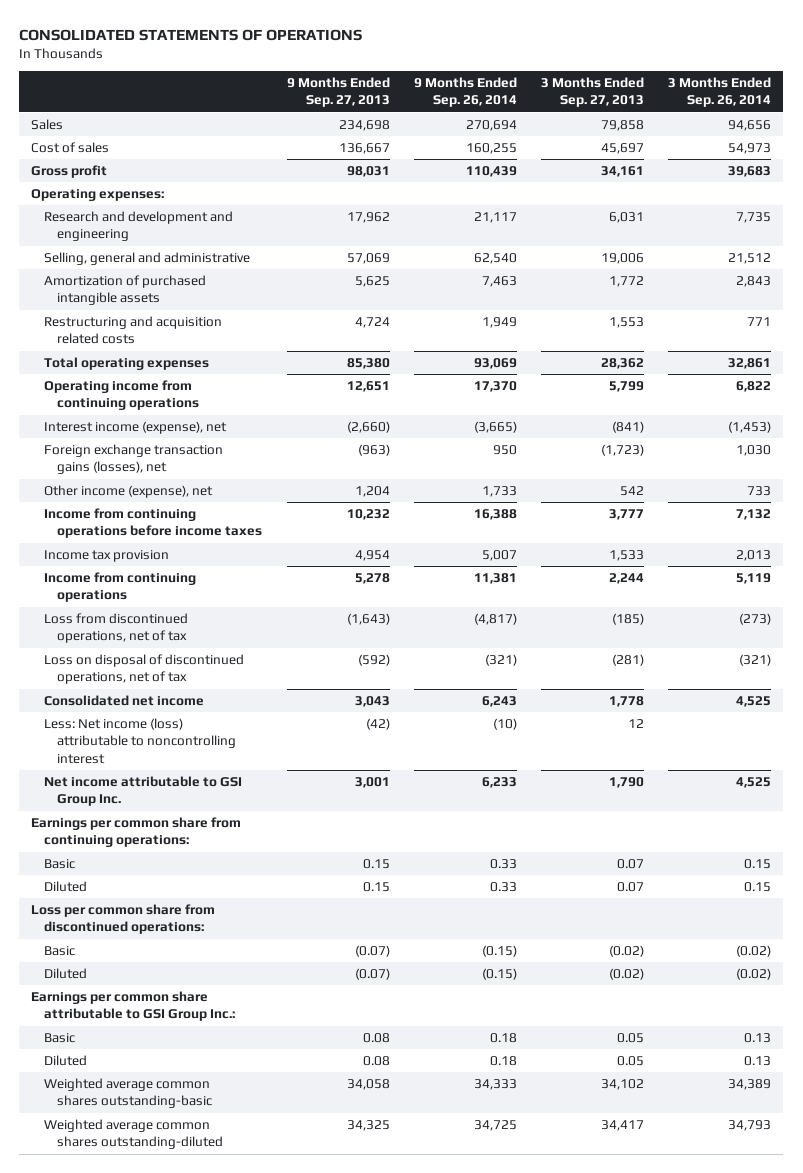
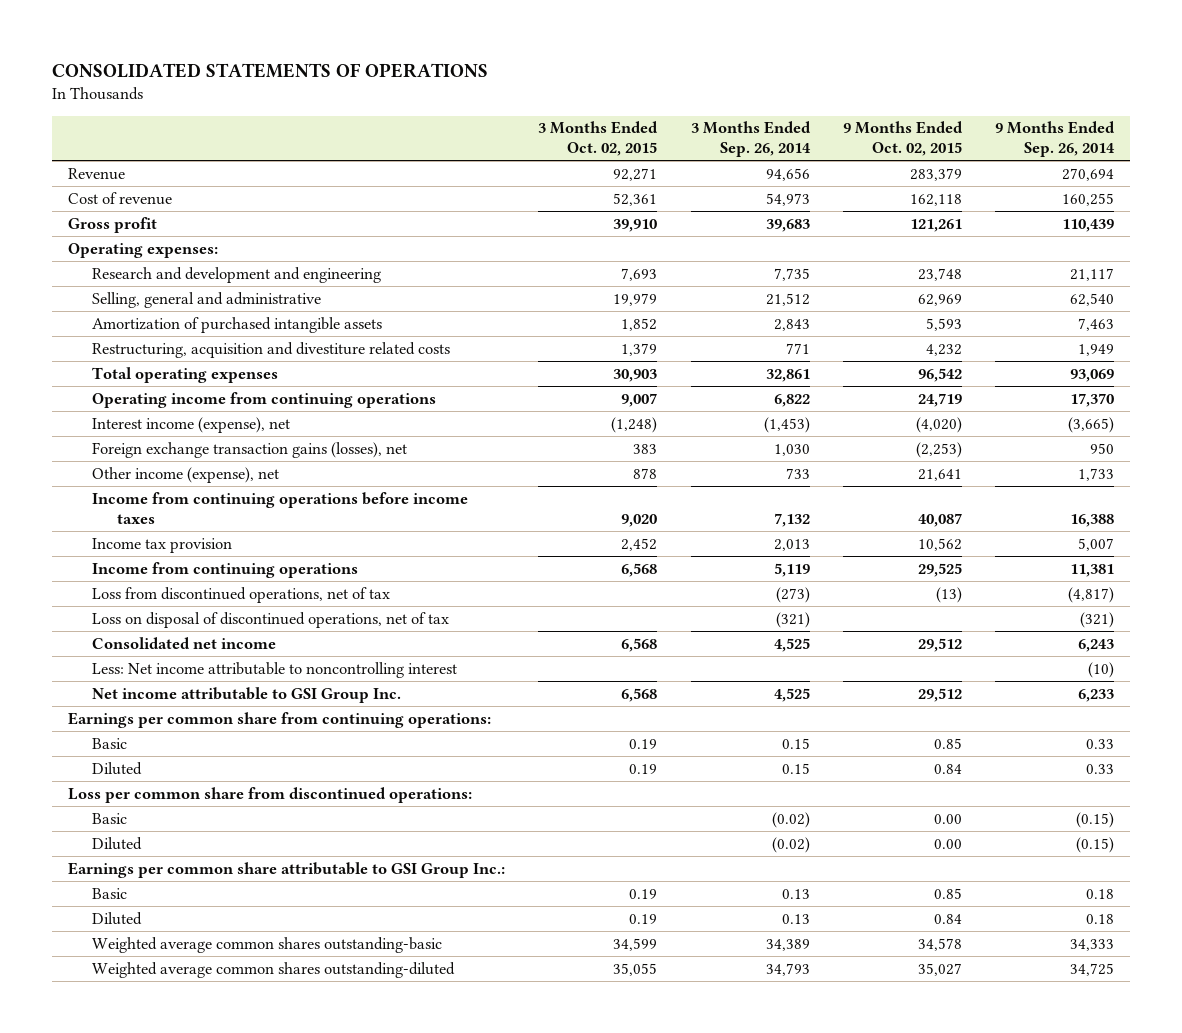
- | 9 Months Ended Sep. 27, 2013 | 9 Months Ended Sep. 26, 2014 | 3 Months Ended Sep. 27, 2013 | 3 Months Ended Sep. 26, 2014
+ | 3 Months Ended Oct. 02, 2015 | 3 Months Ended Sep. 26, 2014 | 9 Months Ended Oct. 02, 2015 | 9 Months Ended Sep. 26, 2014
- Sales | 234,698 | 270,694 | 79,858 | 94,656
- Cost of sales | 136,667 | 160,255 | 45,697 | 54,973
+ Revenue | 92,271 | 94,656 | 283,379 | 270,694
+ Cost of revenue | 52,361 | 54,973 | 162,118 | 160,255
- Restructuring and acquisition related costs | 4,724 | 1,949 | 1,553 | 771
+ Restructuring, acquisition and divestiture related costs | 1,379 | 771 | 4,232 | 1,949
- Less: Net income (loss) attributable to noncontrolling interest | (42) | (10) | 12 |
+ Less: Net income attributable to noncontrolling interest | | | | (10)

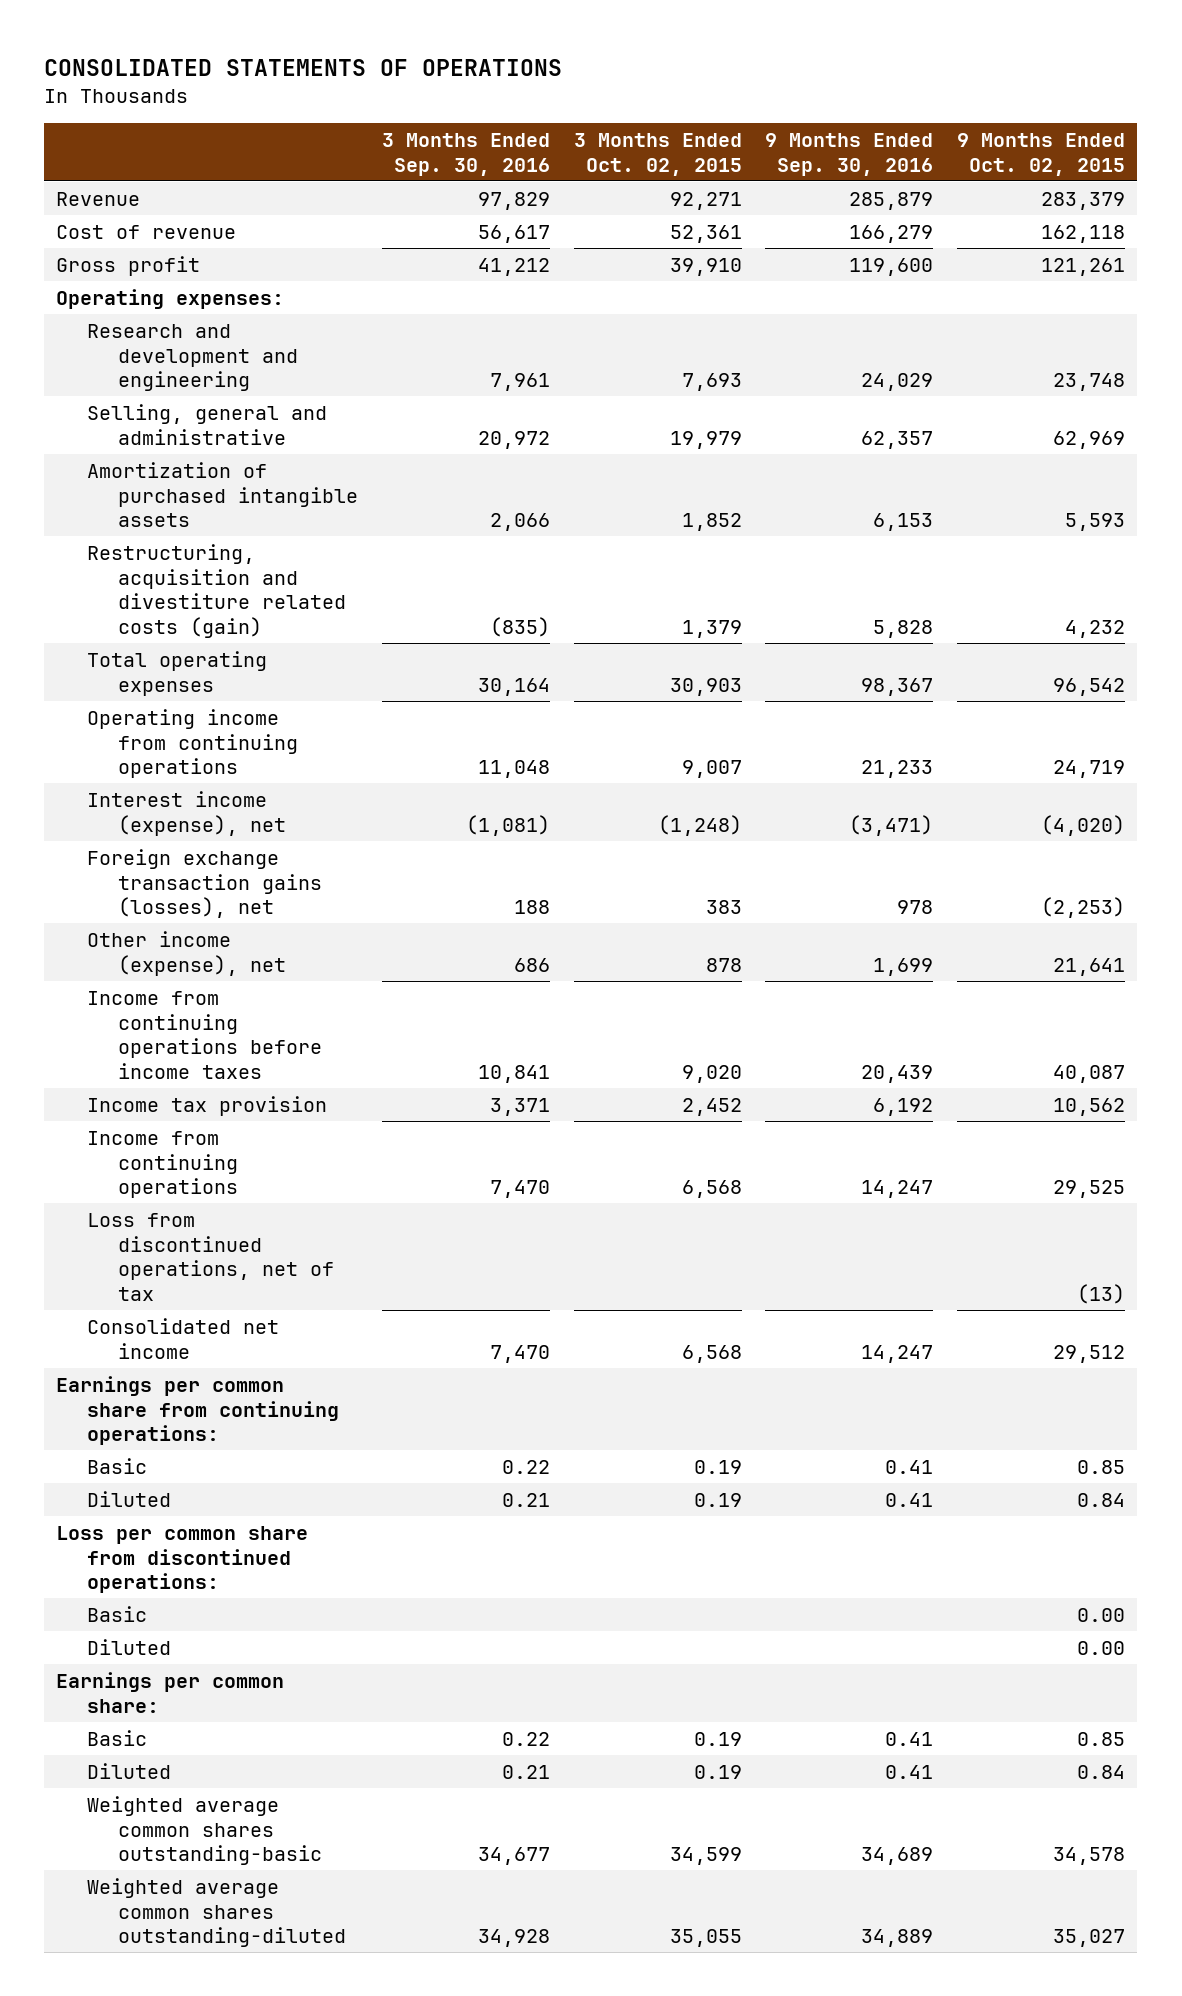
- | 3 Months Ended Oct. 02, 2015 | 3 Months Ended Sep. 26, 2014 | 9 Months Ended Oct. 02, 2015 | 9 Months Ended Sep. 26, 2014
+ | 3 Months Ended Sep. 30, 2016 | 3 Months Ended Oct. 02, 2015 | 9 Months Ended Sep. 30, 2016 | 9 Months Ended Oct. 02, 2015
- Restructuring, acquisition and divestiture related costs | 1,379 | 771 | 4,232 | 1,949
+ Restructuring, acquisition and divestiture related costs (gain) | (835) | 1,379 | 5,828 | 4,232
- Loss on disposal of discontinued operations, net of tax | | (321) | | (321)
- Less: Net income attributable to noncontrolling interest | | | | (10)
- Net income attributable to GSI Group Inc. | 6,568 | 4,525 | 29,512 | 6,233
- Earnings per common share attributable to GSI Group Inc.:
+ Earnings per common share:

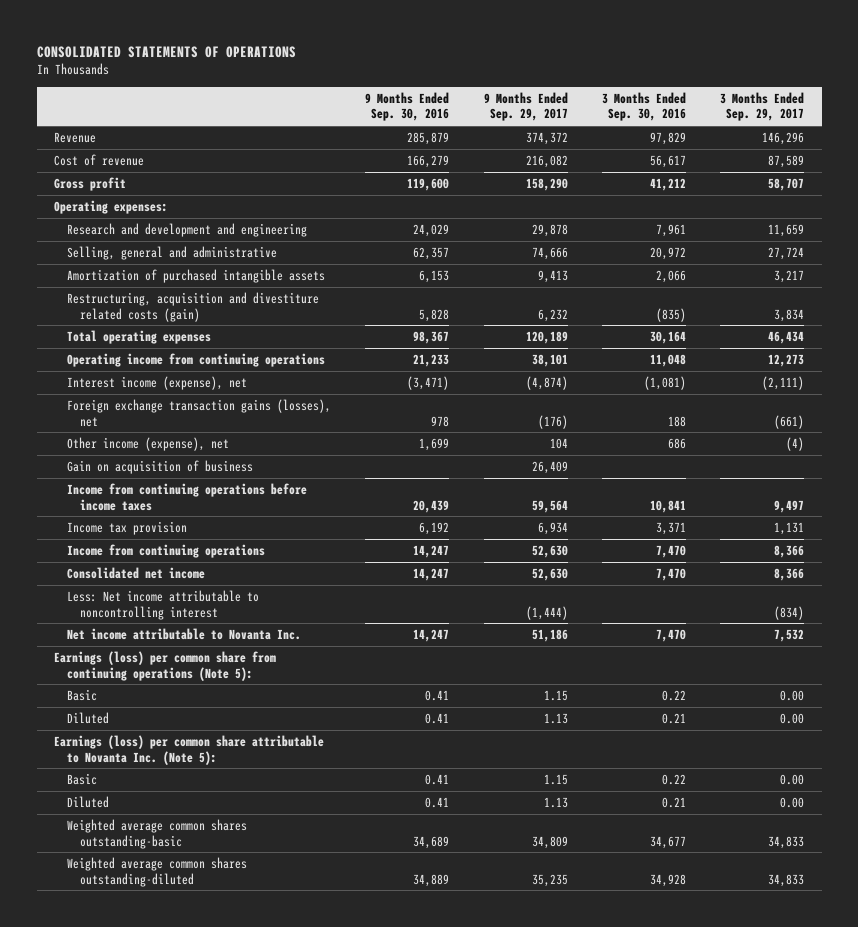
- | 3 Months Ended Sep. 30, 2016 | 3 Months Ended Oct. 02, 2015 | 9 Months Ended Sep. 30, 2016 | 9 Months Ended Oct. 02, 2015
+ | 9 Months Ended Sep. 30, 2016 | 9 Months Ended Sep. 29, 2017 | 3 Months Ended Sep. 30, 2016 | 3 Months Ended Sep. 29, 2017
+ Gain on acquisition of business | | 26,409 | |
- Loss from discontinued operations, net of tax | | | | (13)
- Earnings per common share from continuing operations:
+ Less: Net income attributable to noncontrolling interest | | (1,444) | | (834)
+ Net income attributable to Novanta Inc. | 14,247 | 51,186 | 7,470 | 7,532
+ Earnings (loss) per common share from continuing operations (Note 5):
- Loss per common share from discontinued operations:
- Basic | | | | 0.00
- Diluted | | | | 0.00
- Earnings per common share:
+ Earnings (loss) per common share attributable to Novanta Inc. (Note 5):

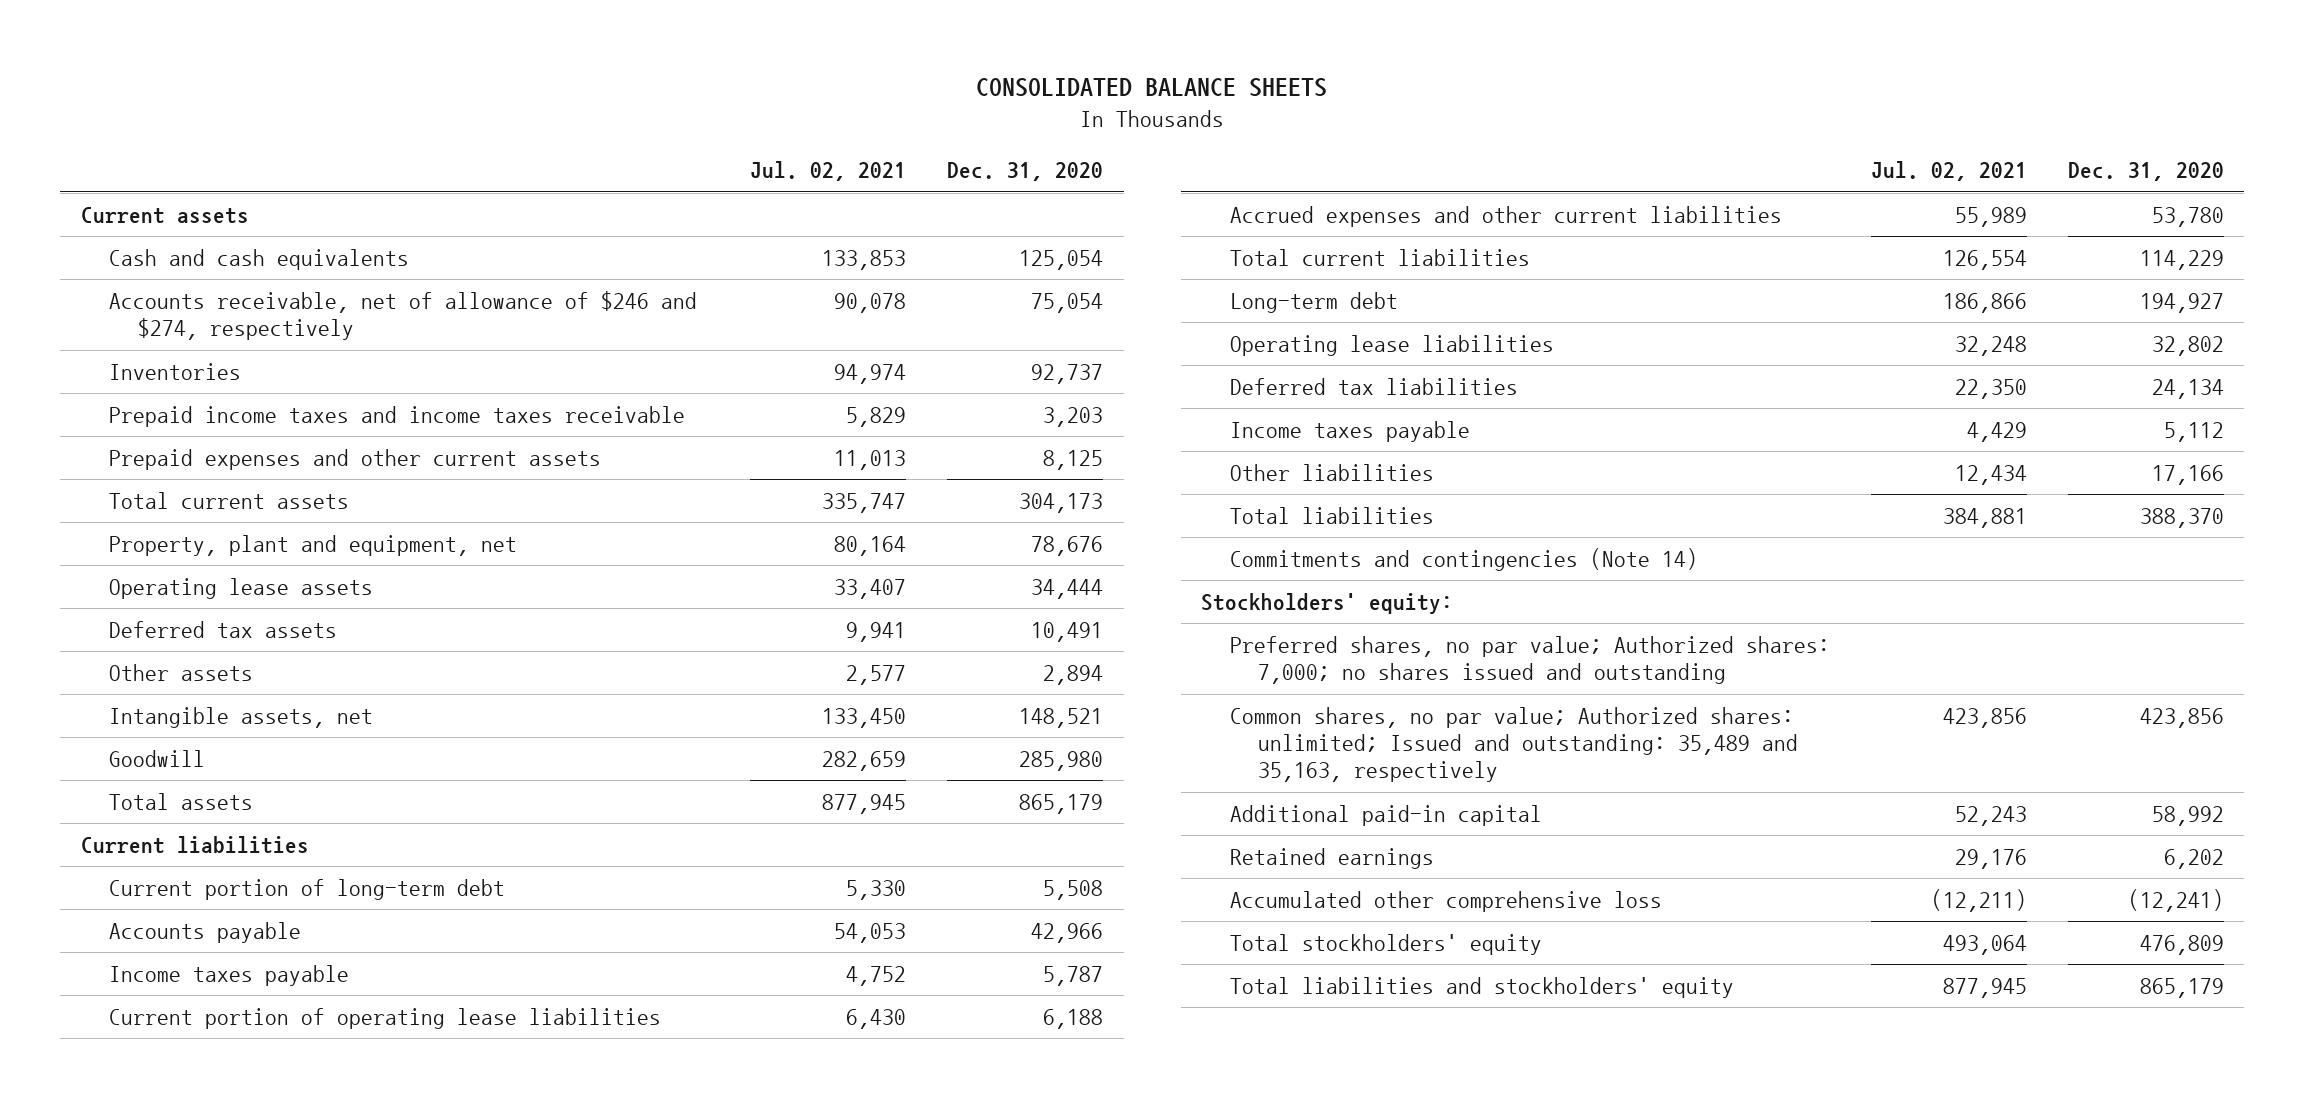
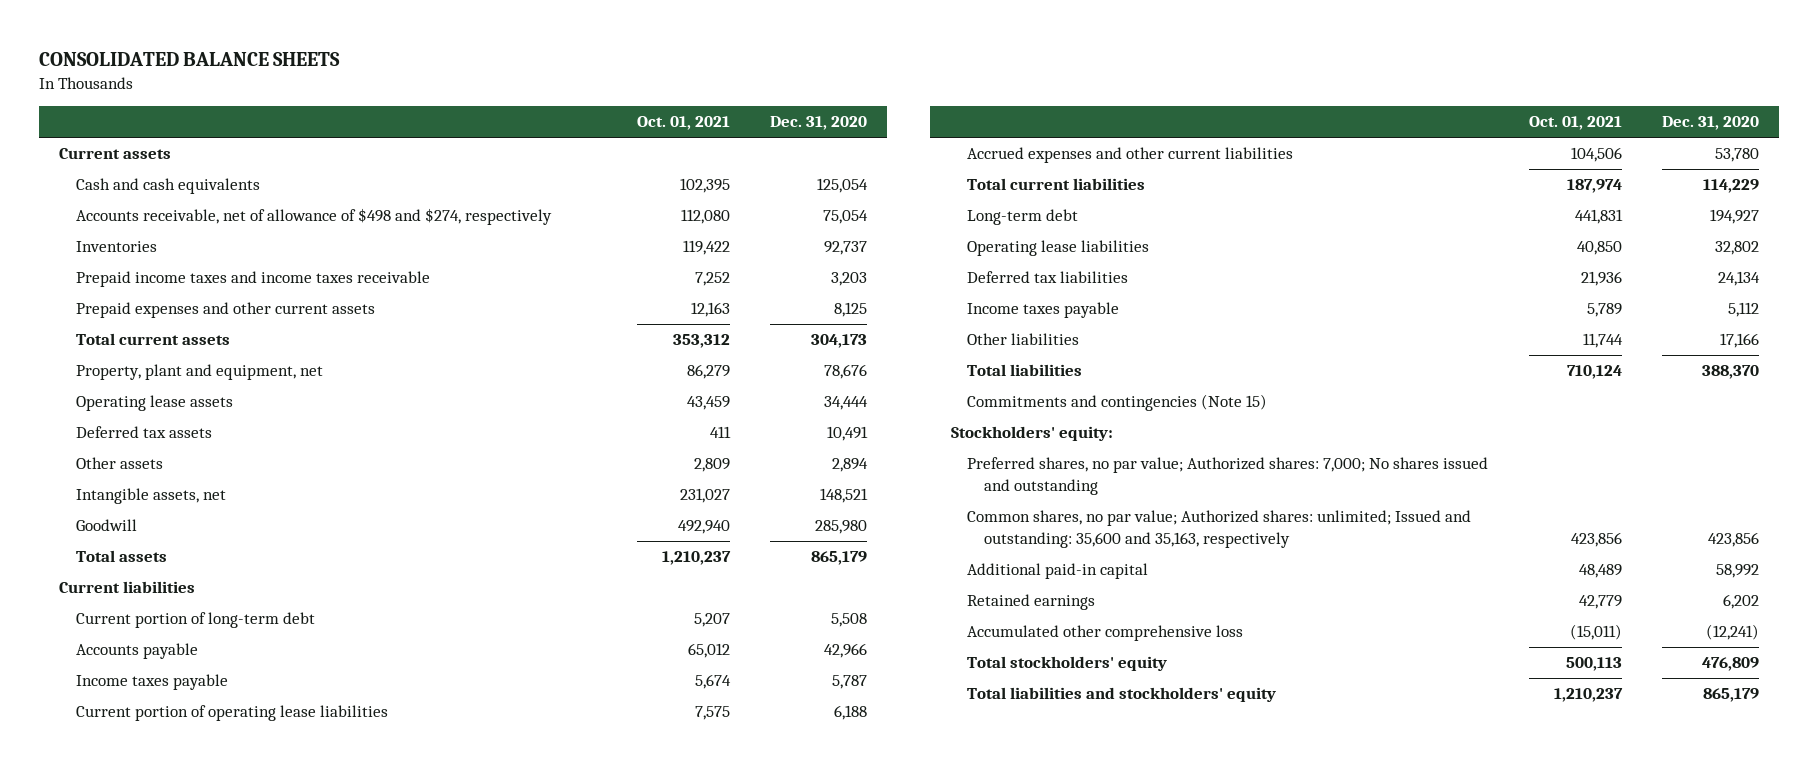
- | Jul. 02, 2021 | Dec. 31, 2020
+ | Oct. 01, 2021 | Dec. 31, 2020
- Accounts receivable, net of allowance of $246 and $274, respectively | 90,078 | 75,054
+ Accounts receivable, net of allowance of $498 and $274, respectively | 112,080 | 75,054
- Commitments and contingencies (Note 14)
+ Commitments and contingencies (Note 15)
- Preferred shares, no par value; Authorized shares: 7,000; no shares issued and outstanding
- Common shares, no par value; Authorized shares: unlimited; Issued and outstanding: 35,489 and 35,163, respectively | 423,856 | 423,856
+ Preferred shares, no par value; Authorized shares: 7,000; No shares issued and outstanding
+ Common shares, no par value; Authorized shares: unlimited; Issued and outstanding: 35,600 and 35,163, respectively | 423,856 | 423,856

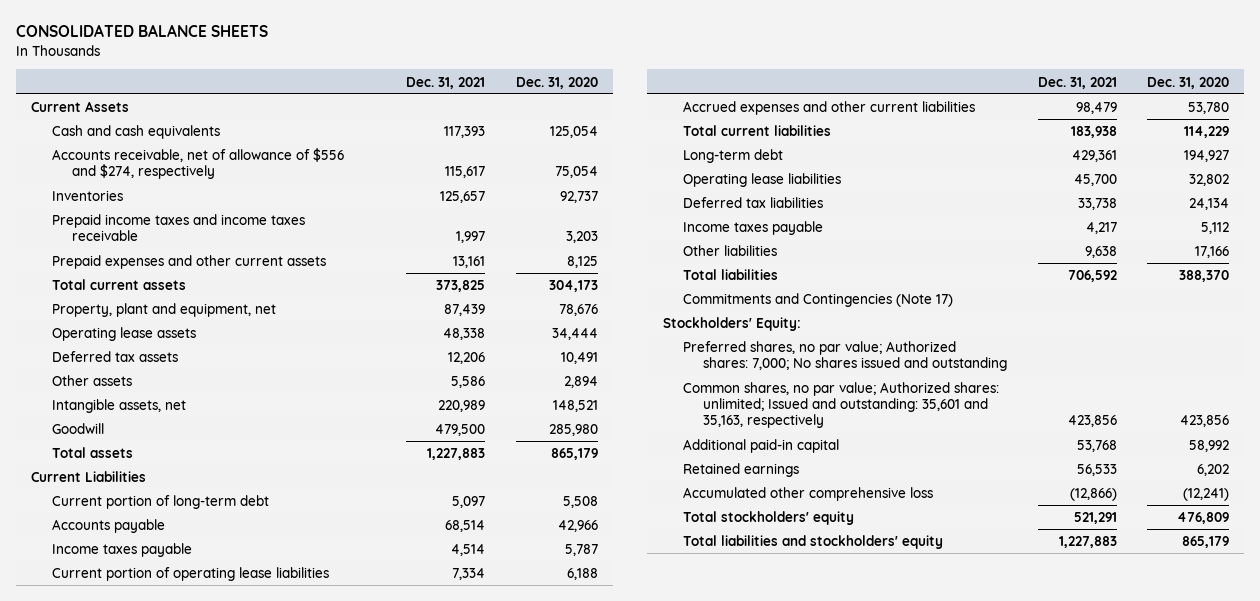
- | Oct. 01, 2021 | Dec. 31, 2020
+ | Dec. 31, 2021 | Dec. 31, 2020
- Current assets
+ Current Assets
- Accounts receivable, net of allowance of $498 and $274, respectively | 112,080 | 75,054
+ Accounts receivable, net of allowance of $556 and $274, respectively | 115,617 | 75,054
- Current liabilities
+ Current Liabilities
- Commitments and contingencies (Note 15)
- Stockholders' equity:
+ Commitments and Contingencies (Note 17)
+ Stockholders' Equity:
- Common shares, no par value; Authorized shares: unlimited; Issued and outstanding: 35,600 and 35,163, respectively | 423,856 | 423,856
+ Common shares, no par value; Authorized shares: unlimited; Issued and outstanding: 35,601 and 35,163, respectively | 423,856 | 423,856

